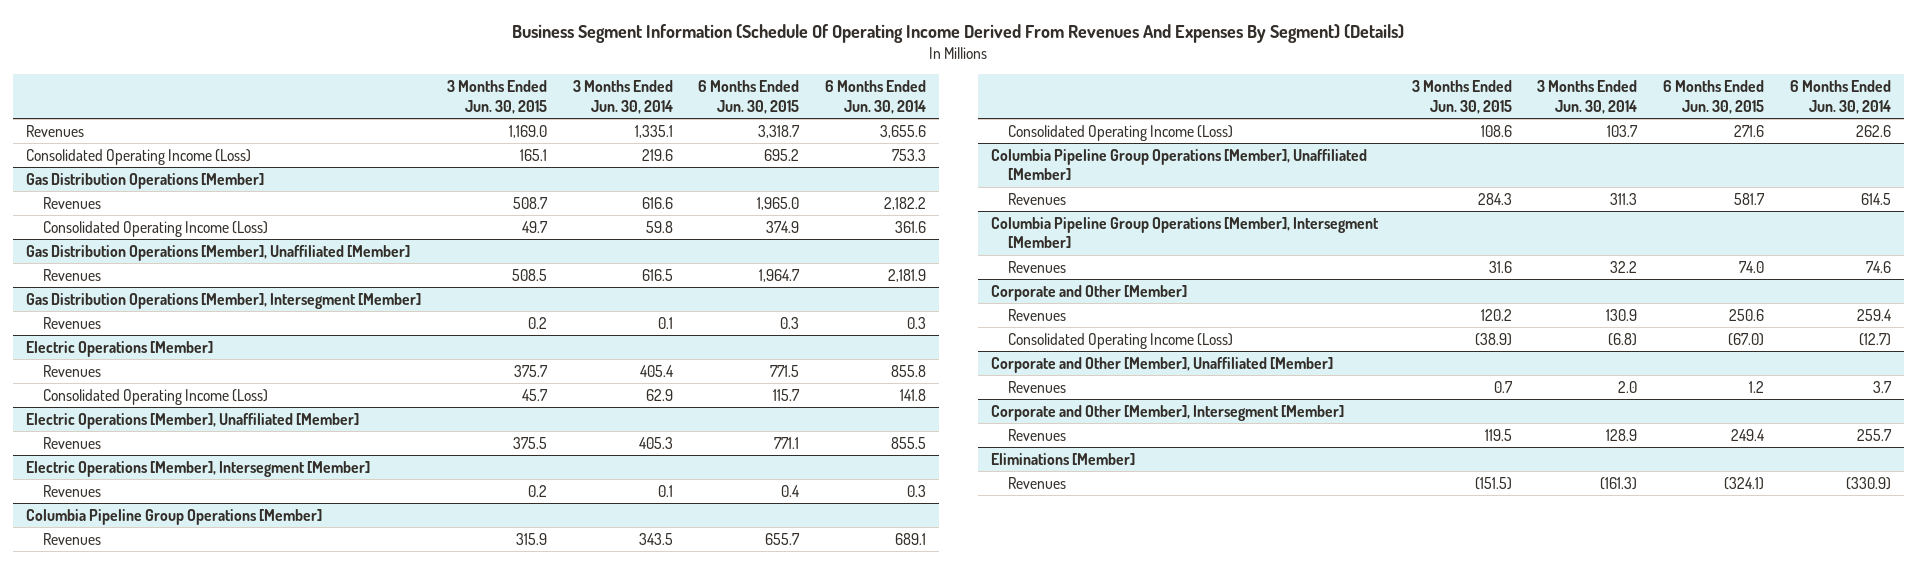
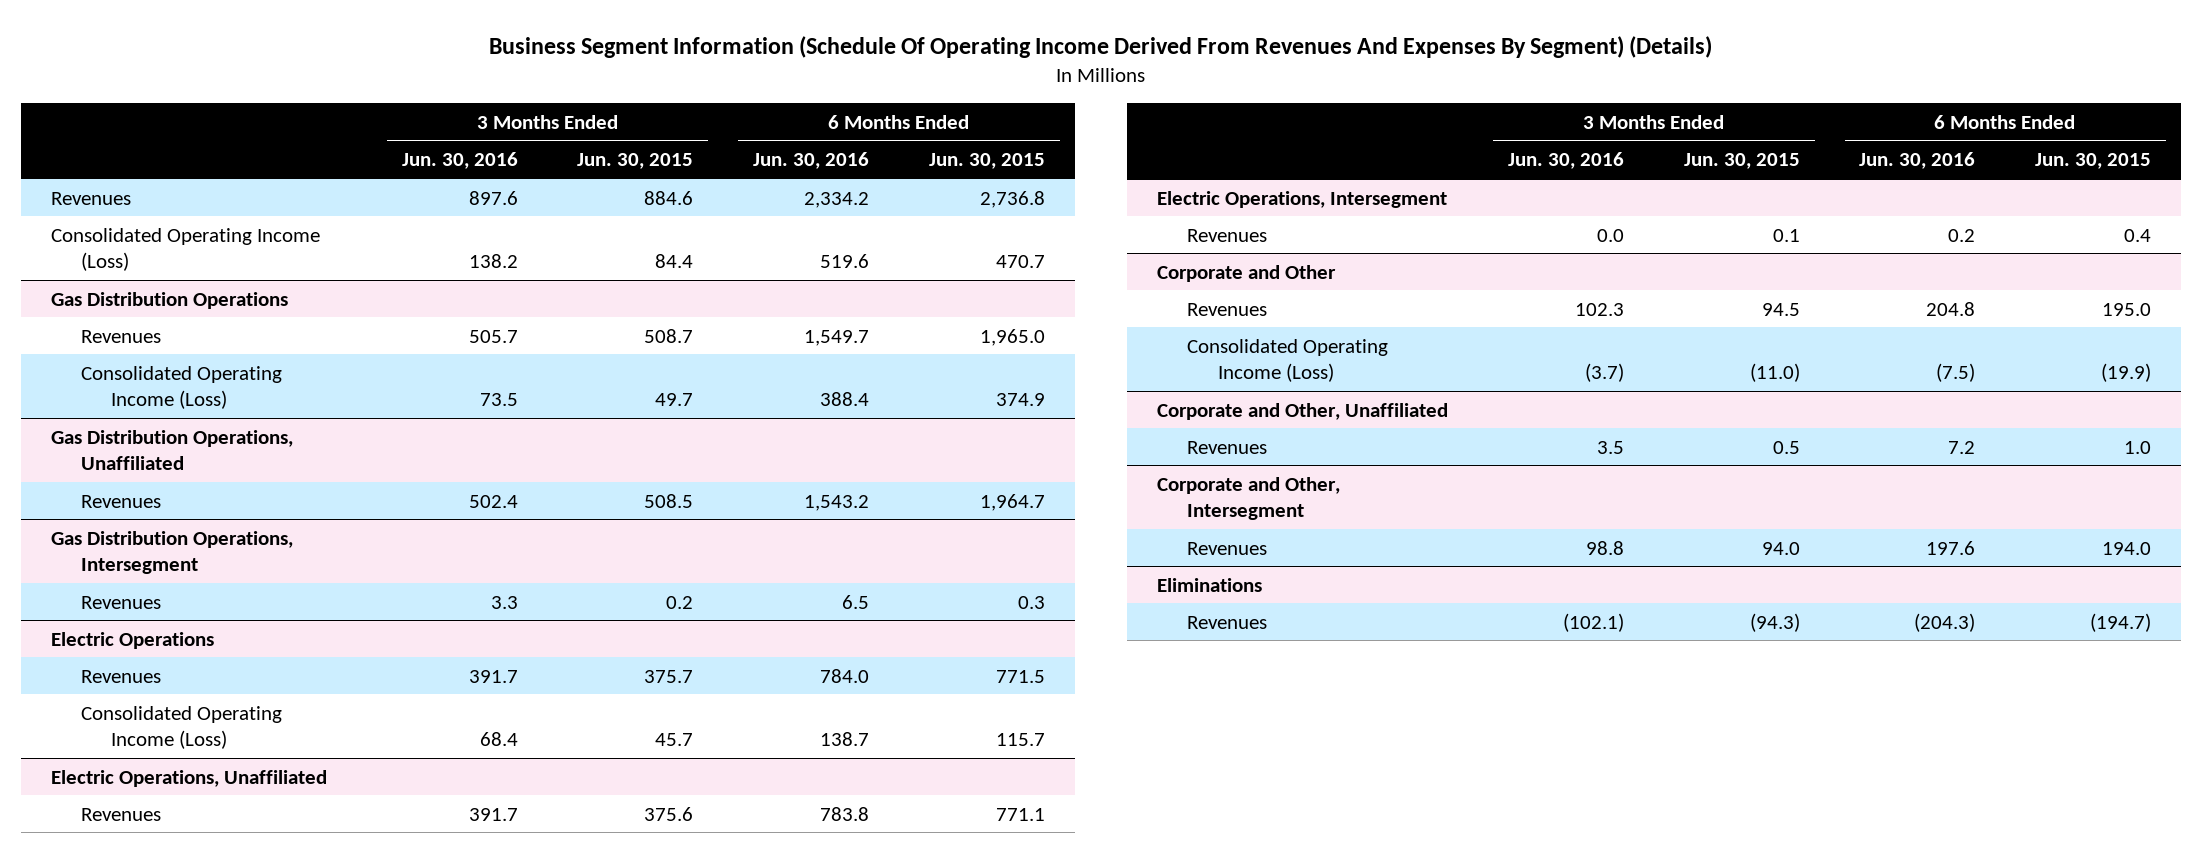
- | 3 Months Ended Jun. 30, 2015 | 3 Months Ended Jun. 30, 2014 | 6 Months Ended Jun. 30, 2015 | 6 Months Ended Jun. 30, 2014
+ | 3 Months Ended Jun. 30, 2016 | 3 Months Ended Jun. 30, 2015 | 6 Months Ended Jun. 30, 2016 | 6 Months Ended Jun. 30, 2015
- Revenues | 1,169.0 | 1,335.1 | 3,318.7 | 3,655.6
- Consolidated Operating Income (Loss) | 165.1 | 219.6 | 695.2 | 753.3
- Gas Distribution Operations [Member]
+ Revenues | 897.6 | 884.6 | 2,334.2 | 2,736.8
+ Consolidated Operating Income (Loss) | 138.2 | 84.4 | 519.6 | 470.7
+ Gas Distribution Operations
- Gas Distribution Operations [Member], Unaffiliated [Member]
+ Gas Distribution Operations, Unaffiliated
- Gas Distribution Operations [Member], Intersegment [Member]
+ Gas Distribution Operations, Intersegment
- Electric Operations [Member]
+ Electric Operations
- Electric Operations [Member], Unaffiliated [Member]
- Revenues | 375.5 | 405.3 | 771.1 | 855.5
- Electric Operations [Member], Intersegment [Member]
- Revenues | 0.2 | 0.1 | 0.4 | 0.3
- Columbia Pipeline Group Operations [Member]
- Revenues | 315.9 | 343.5 | 655.7 | 689.1
- Consolidated Operating Income (Loss) | 108.6 | 103.7 | 271.6 | 262.6
- Columbia Pipeline Group Operations [Member], Unaffiliated [Member]
- Revenues | 284.3 | 311.3 | 581.7 | 614.5
- Columbia Pipeline Group Operations [Member], Intersegment [Member]
- Revenues | 31.6 | 32.2 | 74.0 | 74.6
- Corporate and Other [Member]
- Revenues | 120.2 | 130.9 | 250.6 | 259.4
- Consolidated Operating Income (Loss) | (38.9) | (6.8) | (67.0) | (12.7)
- Corporate and Other [Member], Unaffiliated [Member]
- Revenues | 0.7 | 2.0 | 1.2 | 3.7
- Corporate and Other [Member], Intersegment [Member]
- Revenues | 119.5 | 128.9 | 249.4 | 255.7
- Eliminations [Member]
- Revenues | (151.5) | (161.3) | (324.1) | (330.9)
+ Electric Operations, Unaffiliated
+ Revenues | 391.7 | 375.6 | 783.8 | 771.1
+ Electric Operations, Intersegment
+ Revenues | 0.0 | 0.1 | 0.2 | 0.4
+ Corporate and Other
+ Revenues | 102.3 | 94.5 | 204.8 | 195.0
+ Consolidated Operating Income (Loss) | (3.7) | (11.0) | (7.5) | (19.9)
+ Corporate and Other, Unaffiliated
+ Revenues | 3.5 | 0.5 | 7.2 | 1.0
+ Corporate and Other, Intersegment
+ Revenues | 98.8 | 94.0 | 197.6 | 194.0
+ Eliminations
+ Revenues | (102.1) | (94.3) | (204.3) | (194.7)

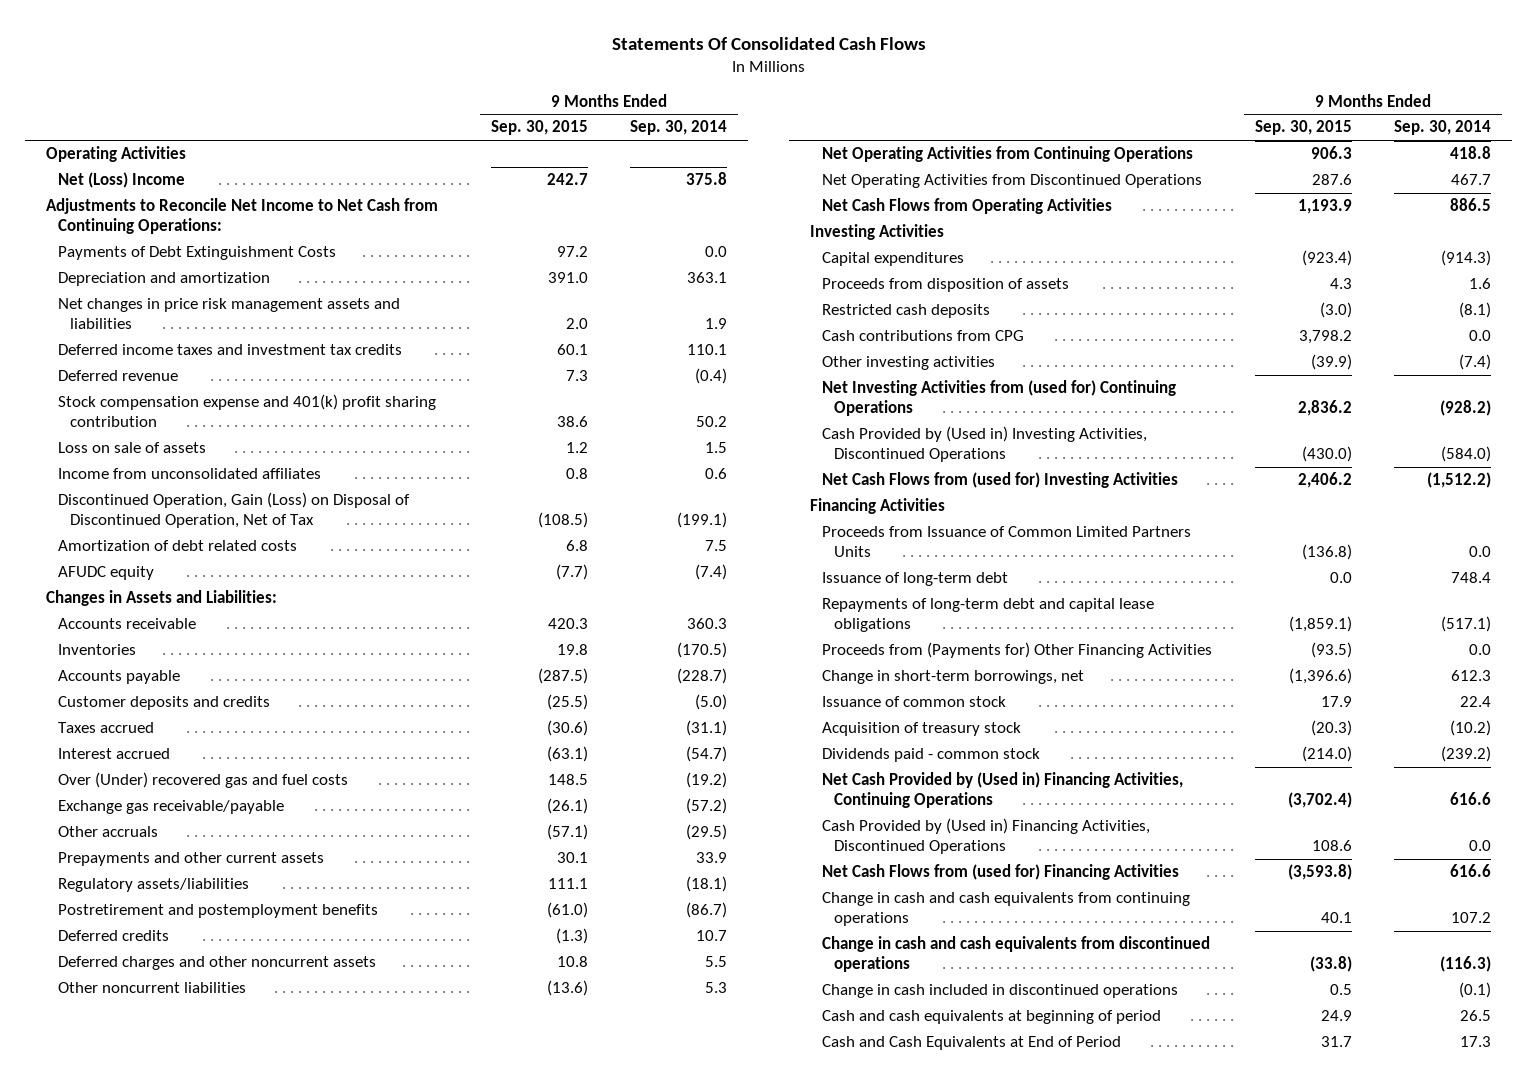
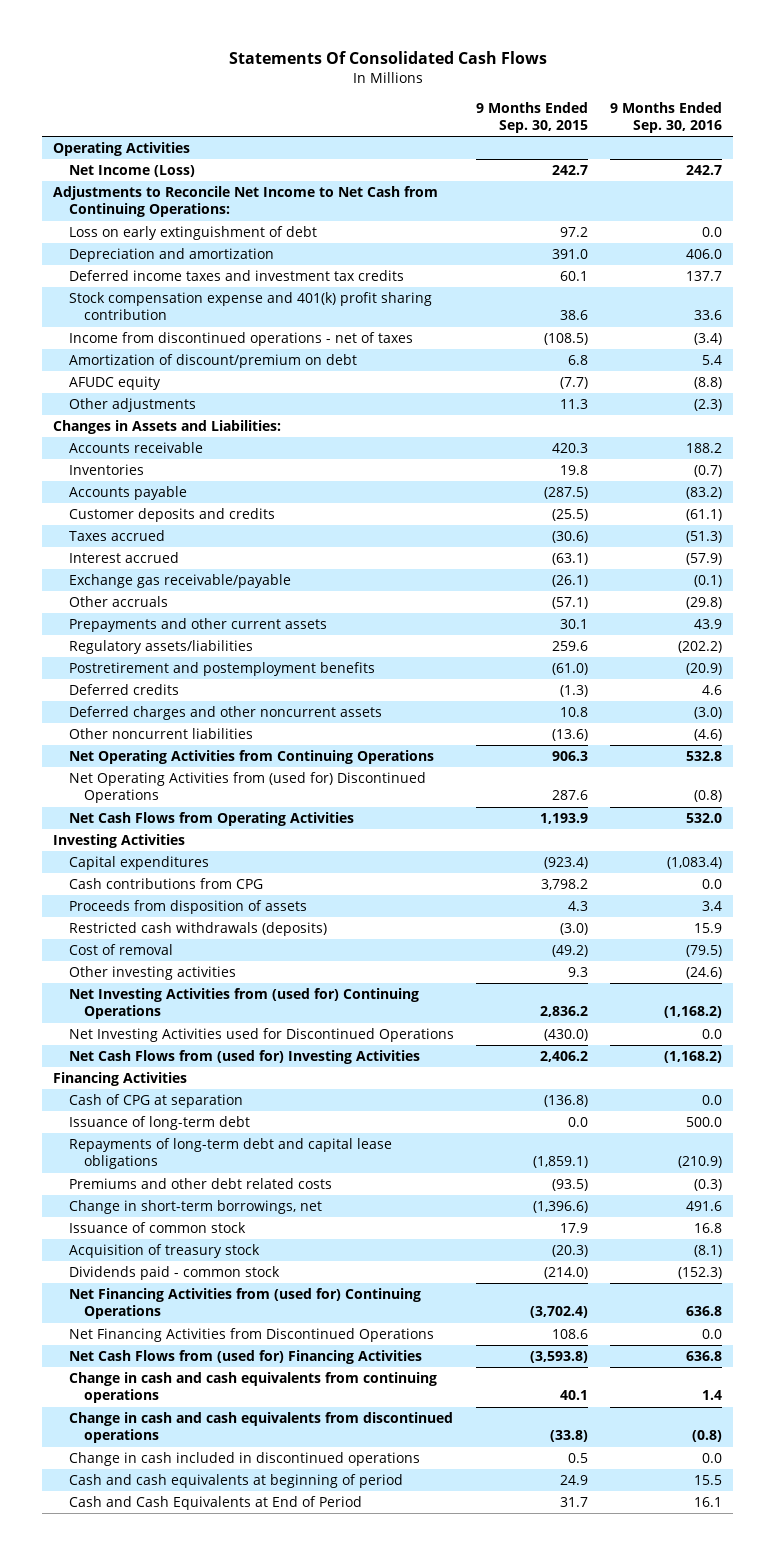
- | 9 Months Ended Sep. 30, 2015 | 9 Months Ended Sep. 30, 2014
+ | 9 Months Ended Sep. 30, 2015 | 9 Months Ended Sep. 30, 2016
- Net (Loss) Income | 242.7 | 375.8
+ Net Income (Loss) | 242.7 | 242.7
- Payments of Debt Extinguishment Costs | 97.2 | 0.0
+ Loss on early extinguishment of debt | 97.2 | 0.0
- Net changes in price risk management assets and liabilities | 2.0 | 1.9
- Deferred revenue | 7.3 | (0.4)
- Loss on sale of assets | 1.2 | 1.5
- Income from unconsolidated affiliates | 0.8 | 0.6
- Discontinued Operation, Gain (Loss) on Disposal of Discontinued Operation, Net of Tax | (108.5) | (199.1)
- Amortization of debt related costs | 6.8 | 7.5
+ Income from discontinued operations - net of taxes | (108.5) | (3.4)
+ Amortization of discount/premium on debt | 6.8 | 5.4
+ Other adjustments | 11.3 | (2.3)
- Over (Under) recovered gas and fuel costs | 148.5 | (19.2)
- Regulatory assets/liabilities | 111.1 | (18.1)
+ Regulatory assets/liabilities | 259.6 | (202.2)
- Net Operating Activities from Discontinued Operations | 287.6 | 467.7
+ Net Operating Activities from (used for) Discontinued Operations | 287.6 | (0.8)
- Restricted cash deposits | (3.0) | (8.1)
- Other investing activities | (39.9) | (7.4)
moved down: Proceeds from disposition of assets | 4.3 | 3.4
+ Restricted cash withdrawals (deposits) | (3.0) | 15.9
+ Cost of removal | (49.2) | (79.5)
+ Other investing activities | 9.3 | (24.6)
- Cash Provided by (Used in) Investing Activities, Discontinued Operations | (430.0) | (584.0)
+ Net Investing Activities used for Discontinued Operations | (430.0) | 0.0
- Proceeds from Issuance of Common Limited Partners Units | (136.8) | 0.0
+ Cash of CPG at separation | (136.8) | 0.0
- Proceeds from (Payments for) Other Financing Activities | (93.5) | 0.0
+ Premiums and other debt related costs | (93.5) | (0.3)
- Net Cash Provided by (Used in) Financing Activities, Continuing Operations | (3,702.4) | 616.6
- Cash Provided by (Used in) Financing Activities, Discontinued Operations | 108.6 | 0.0
+ Net Financing Activities from (used for) Continuing Operations | (3,702.4) | 636.8
+ Net Financing Activities from Discontinued Operations | 108.6 | 0.0

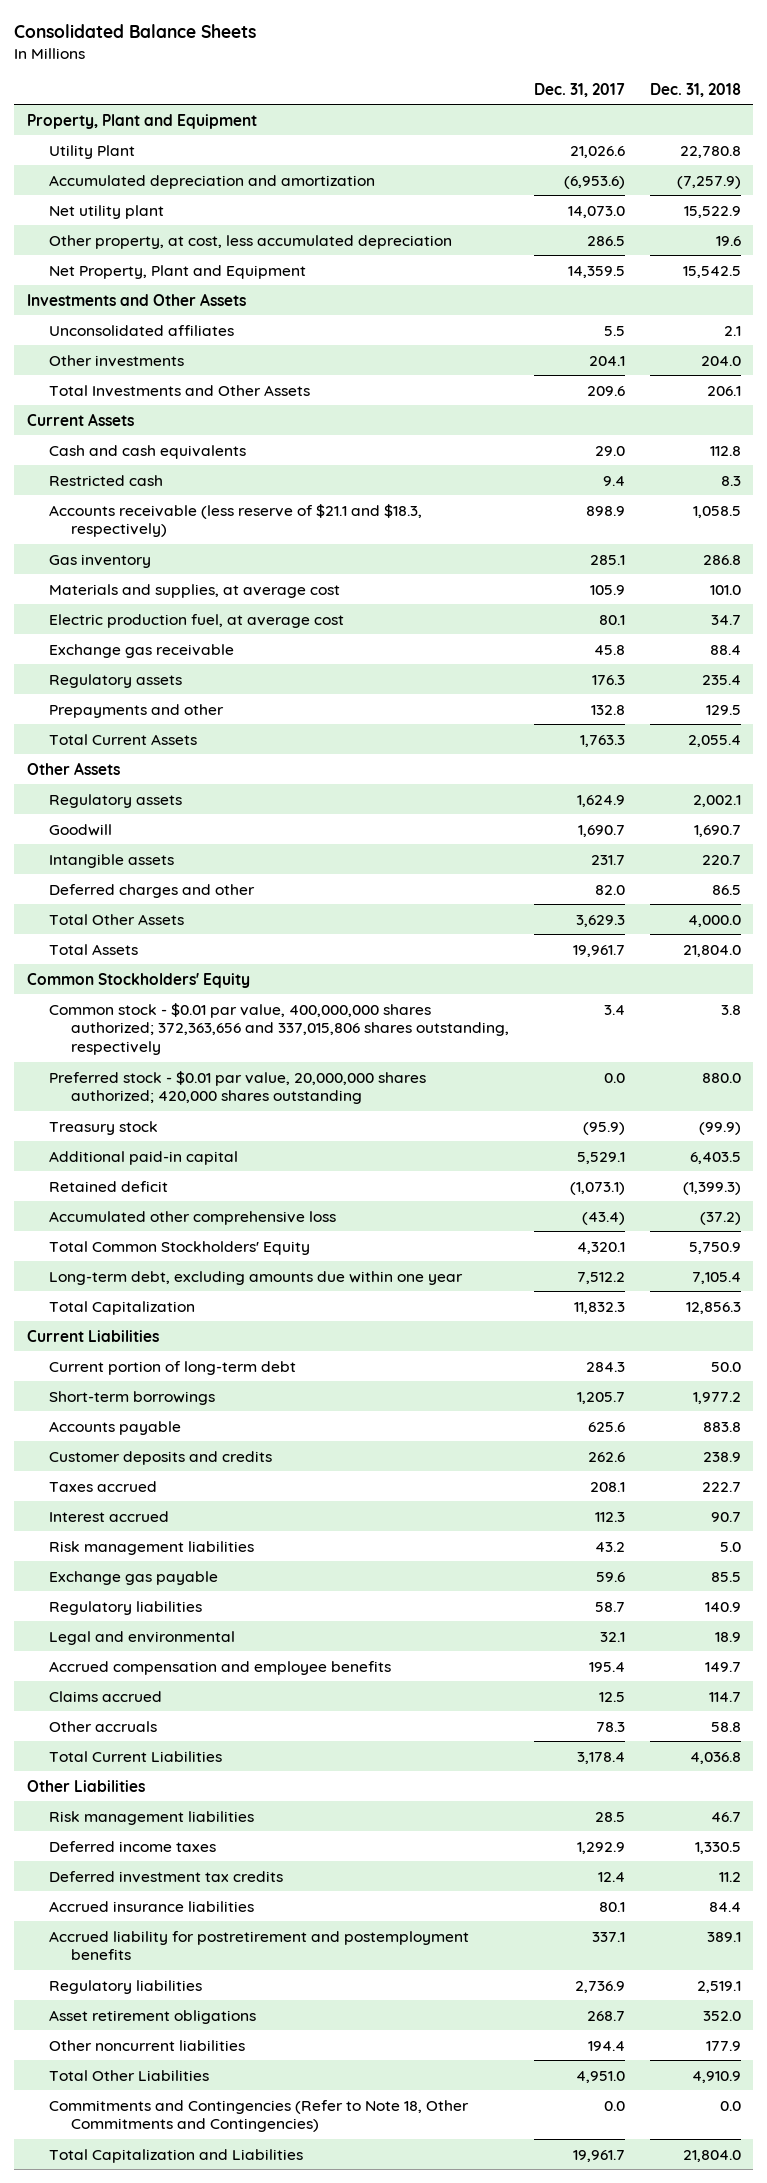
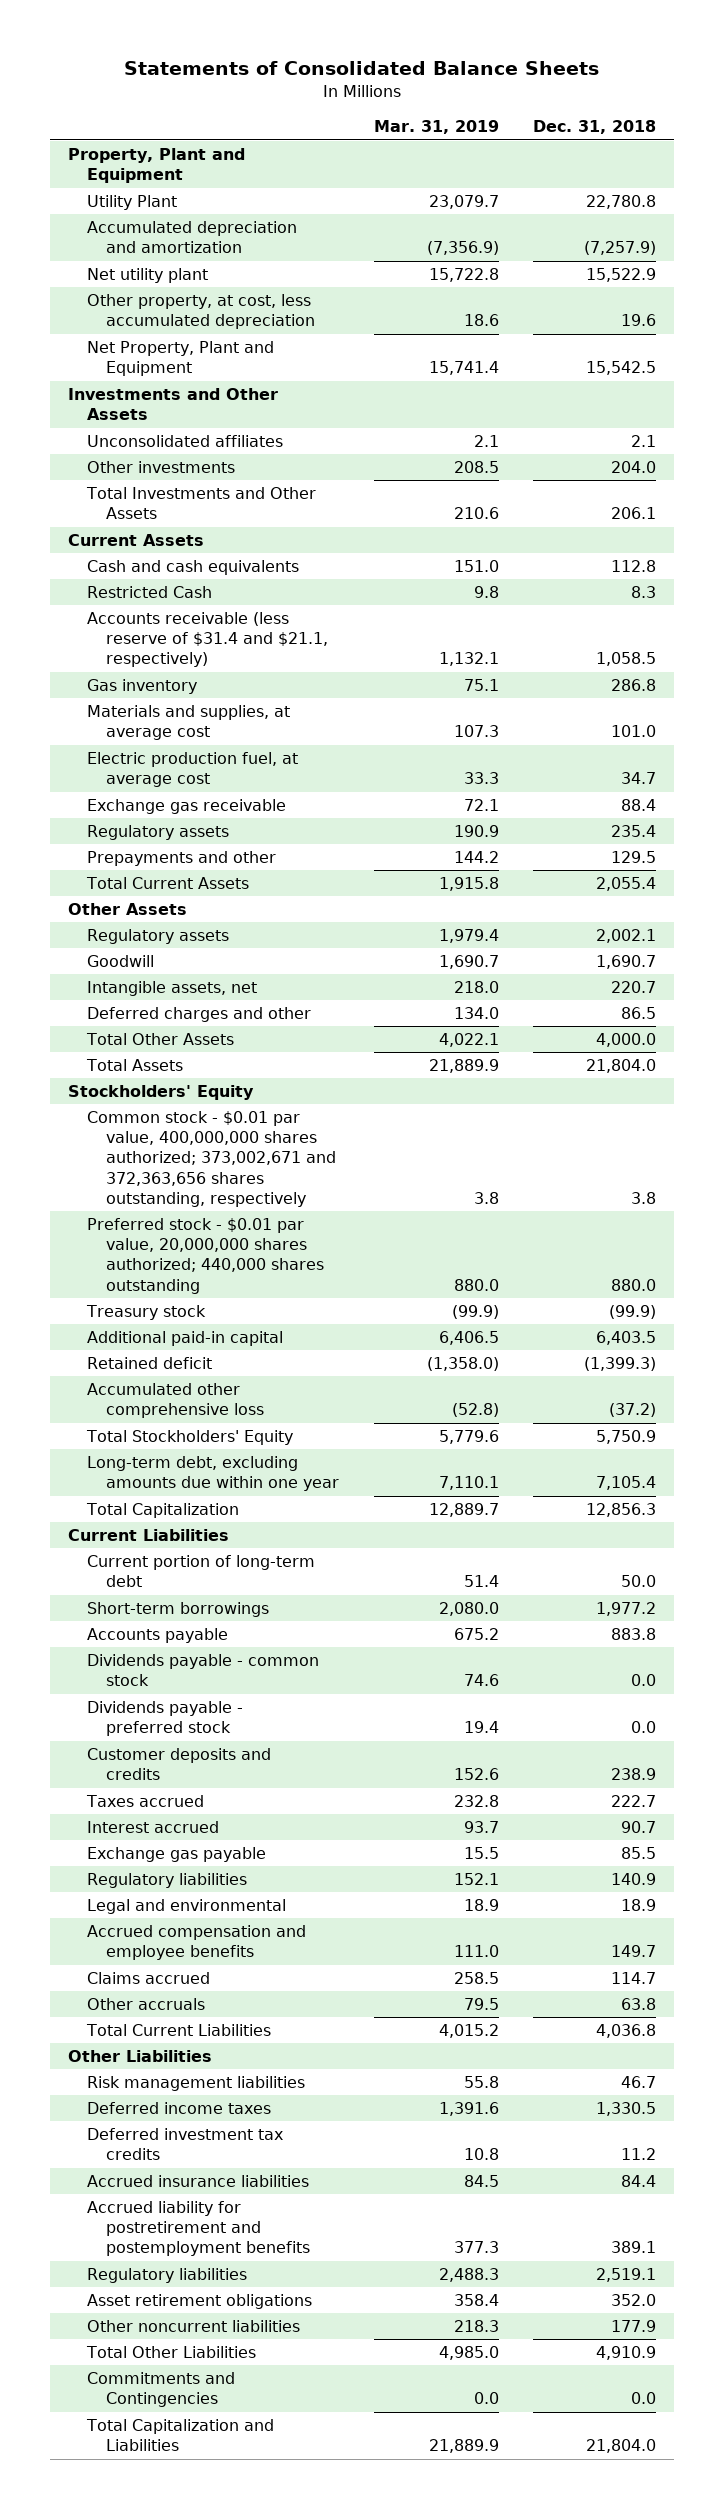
- Consolidated Balance Sheets
+ Statements of Consolidated Balance Sheets
- | Dec. 31, 2017 | Dec. 31, 2018
+ | Mar. 31, 2019 | Dec. 31, 2018
- Restricted cash | 9.4 | 8.3
- Accounts receivable (less reserve of $21.1 and $18.3, respectively) | 898.9 | 1,058.5
+ Restricted Cash | 9.8 | 8.3
+ Accounts receivable (less reserve of $31.4 and $21.1, respectively) | 1,132.1 | 1,058.5
- Intangible assets | 231.7 | 220.7
+ Intangible assets, net | 218.0 | 220.7
- Common Stockholders' Equity
- Common stock - $0.01 par value, 400,000,000 shares authorized; 372,363,656 and 337,015,806 shares outstanding, respectively | 3.4 | 3.8
- Preferred stock - $0.01 par value, 20,000,000 shares authorized; 420,000 shares outstanding | 0.0 | 880.0
+ Stockholders' Equity
+ Common stock - $0.01 par value, 400,000,000 shares authorized; 373,002,671 and 372,363,656 shares outstanding, respectively | 3.8 | 3.8
+ Preferred stock - $0.01 par value, 20,000,000 shares authorized; 440,000 shares outstanding | 880.0 | 880.0
- Total Common Stockholders' Equity | 4,320.1 | 5,750.9
+ Total Stockholders' Equity | 5,779.6 | 5,750.9
+ Dividends payable - common stock | 74.6 | 0.0
+ Dividends payable - preferred stock | 19.4 | 0.0
- Risk management liabilities | 43.2 | 5.0
- Other accruals | 78.3 | 58.8
+ Other accruals | 79.5 | 63.8
- Commitments and Contingencies (Refer to Note 18, Other Commitments and Contingencies) | 0.0 | 0.0
+ Commitments and Contingencies | 0.0 | 0.0

